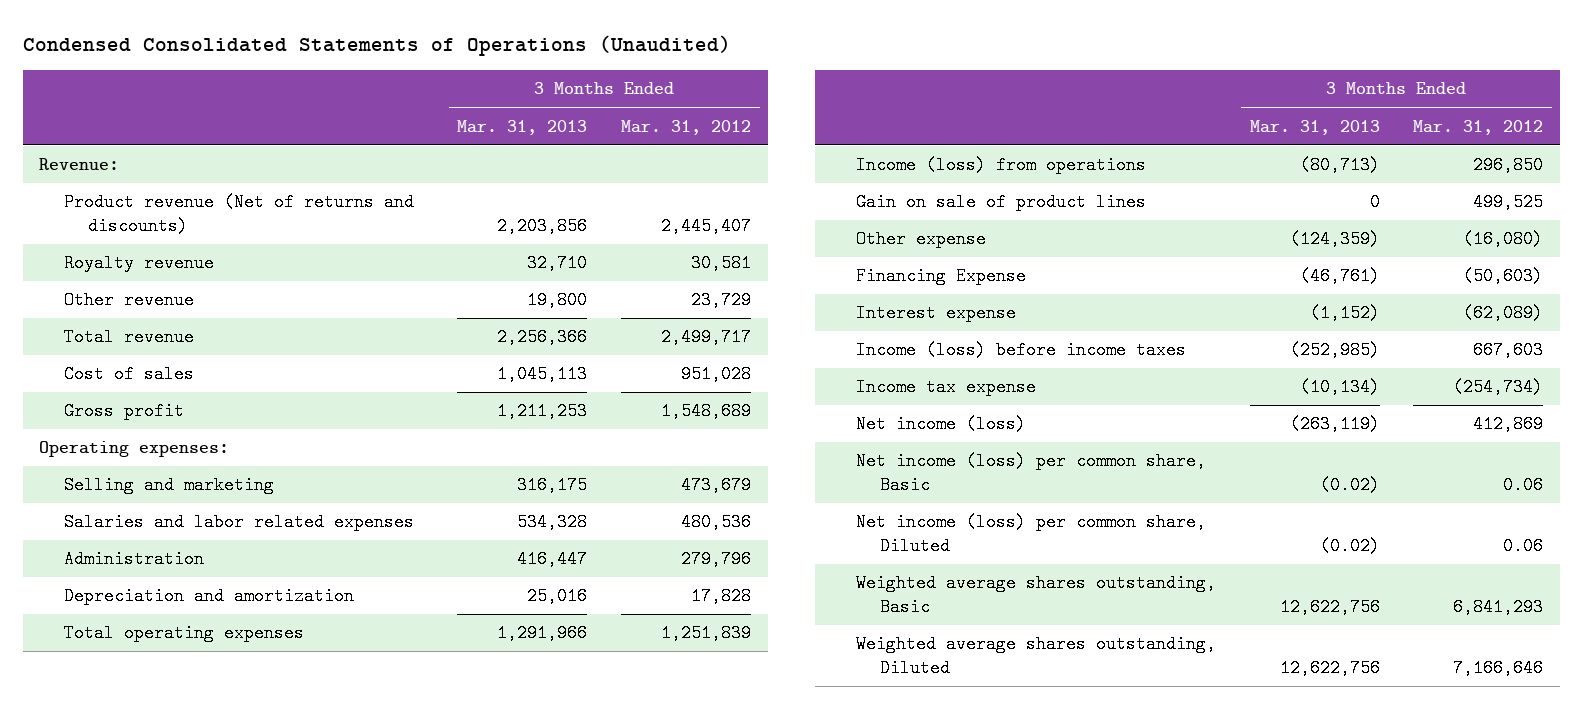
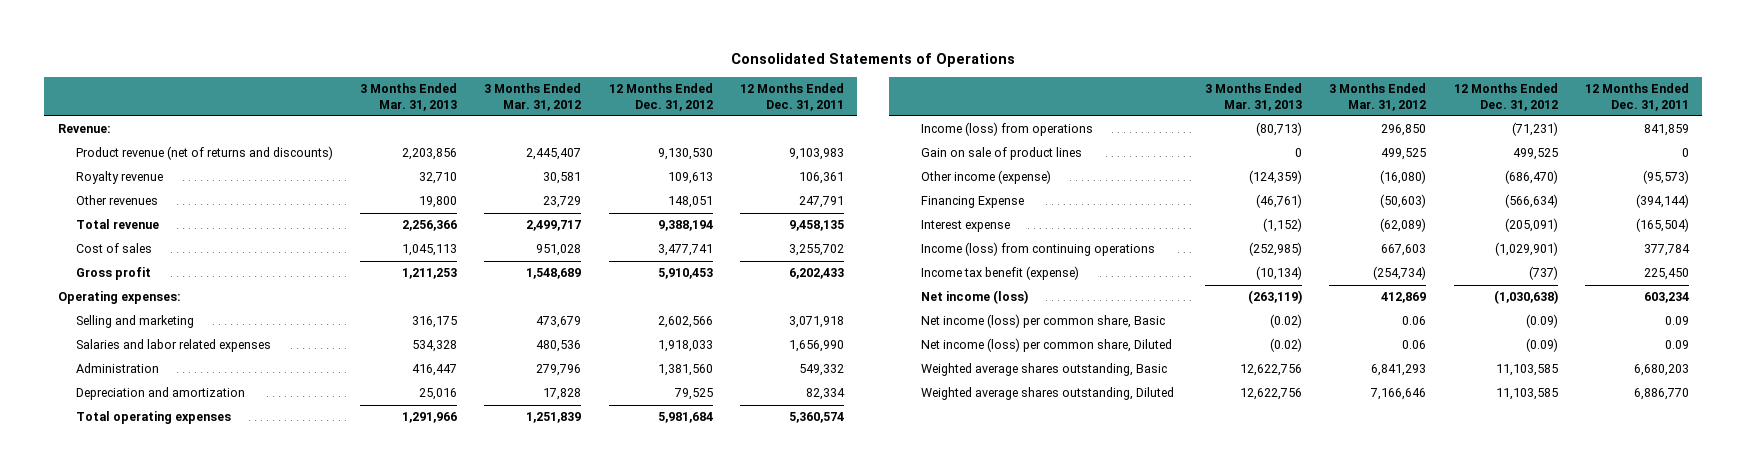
- Condensed Consolidated Statements of Operations (Unaudited)
+ Consolidated Statements of Operations
- | 3 Months Ended Mar. 31, 2013 | 3 Months Ended Mar. 31, 2012
+ | 3 Months Ended Mar. 31, 2013 | 3 Months Ended Mar. 31, 2012 | 12 Months Ended Dec. 31, 2012 | 12 Months Ended Dec. 31, 2011
- Product revenue (Net of returns and discounts) | 2,203,856 | 2,445,407
+ Product revenue (net of returns and discounts) | 2,203,856 | 2,445,407 | 9,130,530 | 9,103,983
- Other revenue | 19,800 | 23,729
+ Other revenues | 19,800 | 23,729 | 148,051 | 247,791
- Other expense | (124,359) | (16,080)
+ Other income (expense) | (124,359) | (16,080) | (686,470) | (95,573)
- Income (loss) before income taxes | (252,985) | 667,603
- Income tax expense | (10,134) | (254,734)
+ Income (loss) from continuing operations | (252,985) | 667,603 | (1,029,901) | 377,784
+ Income tax benefit (expense) | (10,134) | (254,734) | (737) | 225,450

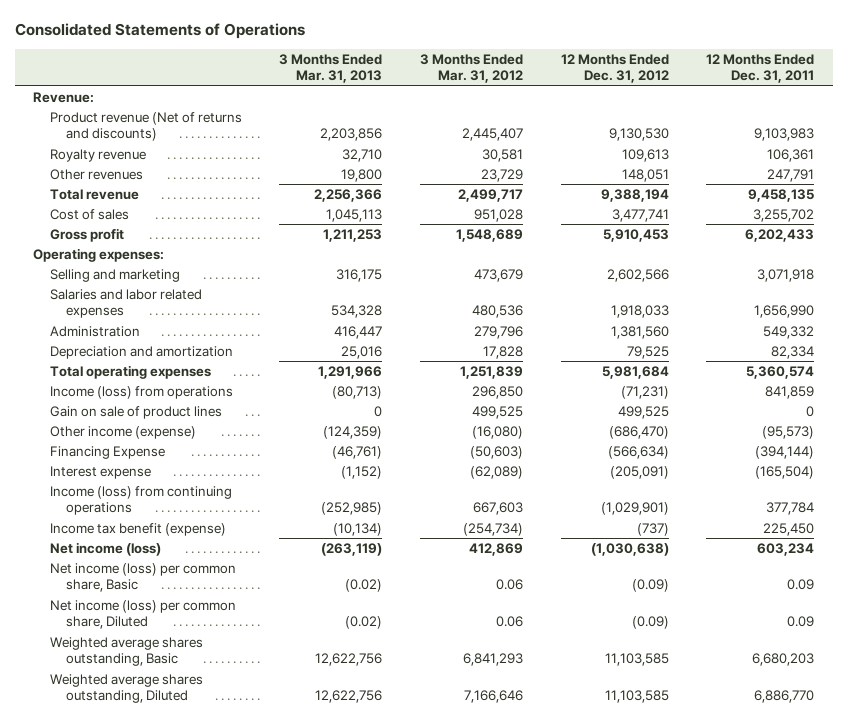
- Product revenue (net of returns and discounts) | 2,203,856 | 2,445,407 | 9,130,530 | 9,103,983
+ Product revenue (Net of returns and discounts) | 2,203,856 | 2,445,407 | 9,130,530 | 9,103,983

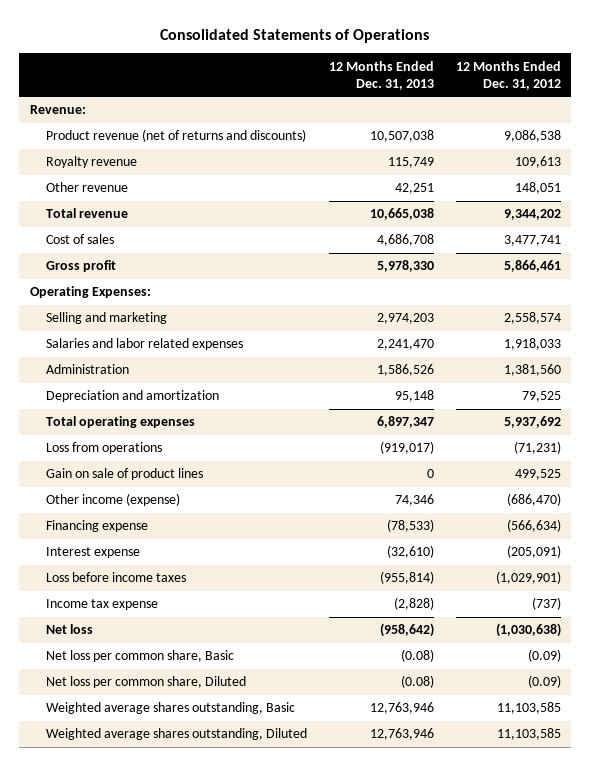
- | 3 Months Ended Mar. 31, 2013 | 3 Months Ended Mar. 31, 2012 | 12 Months Ended Dec. 31, 2012 | 12 Months Ended Dec. 31, 2011
+ | 12 Months Ended Dec. 31, 2013 | 12 Months Ended Dec. 31, 2012
- Product revenue (Net of returns and discounts) | 2,203,856 | 2,445,407 | 9,130,530 | 9,103,983
+ Product revenue (net of returns and discounts) | 10,507,038 | 9,086,538
- Other revenues | 19,800 | 23,729 | 148,051 | 247,791
- Total revenue | 2,256,366 | 2,499,717 | 9,388,194 | 9,458,135
+ Other revenue | 42,251 | 148,051
+ Total revenue | 10,665,038 | 9,344,202
- Gross profit | 1,211,253 | 1,548,689 | 5,910,453 | 6,202,433
- Operating expenses:
- Selling and marketing | 316,175 | 473,679 | 2,602,566 | 3,071,918
+ Gross profit | 5,978,330 | 5,866,461
+ Operating Expenses:
+ Selling and marketing | 2,974,203 | 2,558,574
- Total operating expenses | 1,291,966 | 1,251,839 | 5,981,684 | 5,360,574
- Income (loss) from operations | (80,713) | 296,850 | (71,231) | 841,859
+ Total operating expenses | 6,897,347 | 5,937,692
+ Loss from operations | (919,017) | (71,231)
- Financing Expense | (46,761) | (50,603) | (566,634) | (394,144)
+ Financing expense | (78,533) | (566,634)
- Income (loss) from continuing operations | (252,985) | 667,603 | (1,029,901) | 377,784
- Income tax benefit (expense) | (10,134) | (254,734) | (737) | 225,450
- Net income (loss) | (263,119) | 412,869 | (1,030,638) | 603,234
- Net income (loss) per common share, Basic | (0.02) | 0.06 | (0.09) | 0.09
- Net income (loss) per common share, Diluted | (0.02) | 0.06 | (0.09) | 0.09
+ Loss before income taxes | (955,814) | (1,029,901)
+ Income tax expense | (2,828) | (737)
+ Net loss | (958,642) | (1,030,638)
+ Net loss per common share, Basic | (0.08) | (0.09)
+ Net loss per common share, Diluted | (0.08) | (0.09)

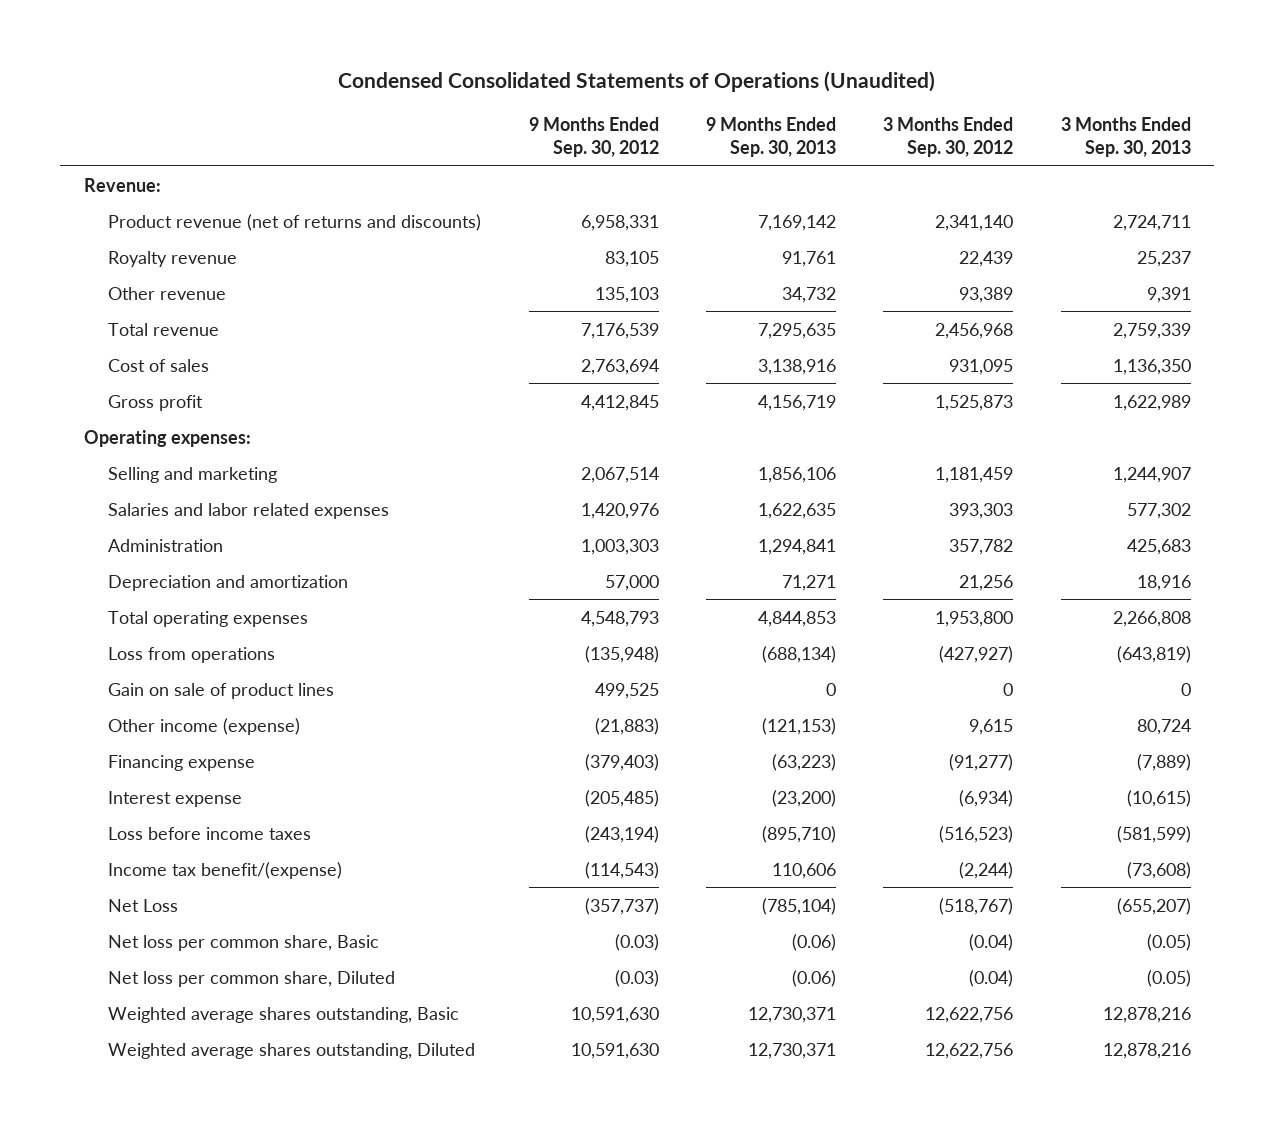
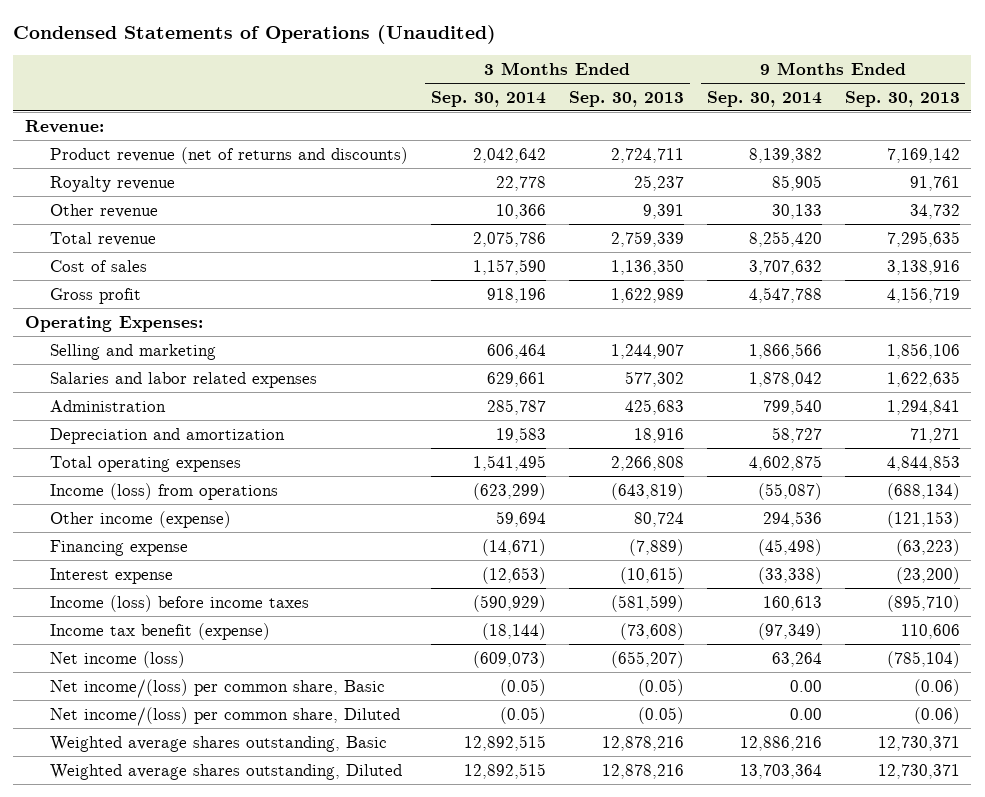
- Condensed Consolidated Statements of Operations (Unaudited)
+ Condensed Statements of Operations (Unaudited)
- | 9 Months Ended Sep. 30, 2012 | 9 Months Ended Sep. 30, 2013 | 3 Months Ended Sep. 30, 2012 | 3 Months Ended Sep. 30, 2013
+ | 3 Months Ended Sep. 30, 2014 | 3 Months Ended Sep. 30, 2013 | 9 Months Ended Sep. 30, 2014 | 9 Months Ended Sep. 30, 2013
- Operating expenses:
+ Operating Expenses:
- Loss from operations | (135,948) | (688,134) | (427,927) | (643,819)
- Gain on sale of product lines | 499,525 | 0 | 0 | 0
+ Income (loss) from operations | (623,299) | (643,819) | (55,087) | (688,134)
- Loss before income taxes | (243,194) | (895,710) | (516,523) | (581,599)
- Income tax benefit/(expense) | (114,543) | 110,606 | (2,244) | (73,608)
- Net Loss | (357,737) | (785,104) | (518,767) | (655,207)
- Net loss per common share, Basic | (0.03) | (0.06) | (0.04) | (0.05)
- Net loss per common share, Diluted | (0.03) | (0.06) | (0.04) | (0.05)
+ Income (loss) before income taxes | (590,929) | (581,599) | 160,613 | (895,710)
+ Income tax benefit (expense) | (18,144) | (73,608) | (97,349) | 110,606
+ Net income (loss) | (609,073) | (655,207) | 63,264 | (785,104)
+ Net income/(loss) per common share, Basic | (0.05) | (0.05) | 0.00 | (0.06)
+ Net income/(loss) per common share, Diluted | (0.05) | (0.05) | 0.00 | (0.06)

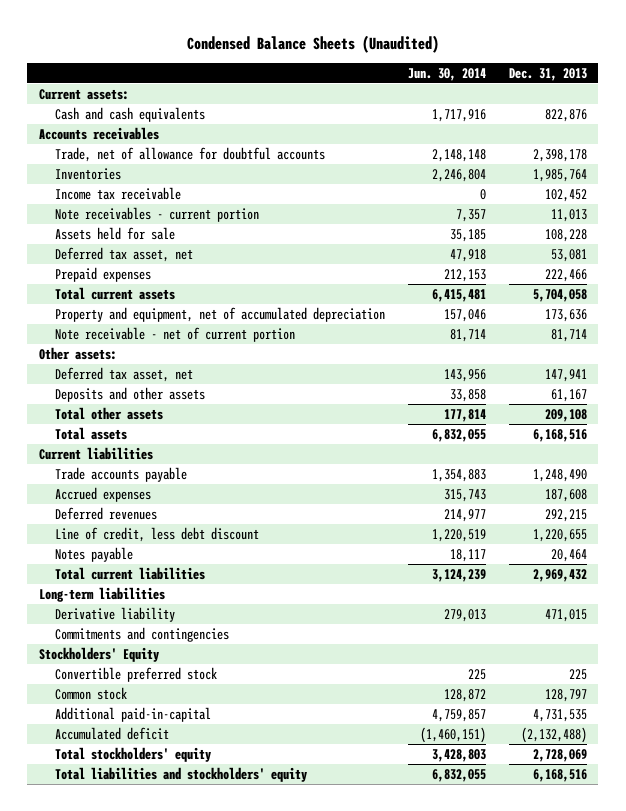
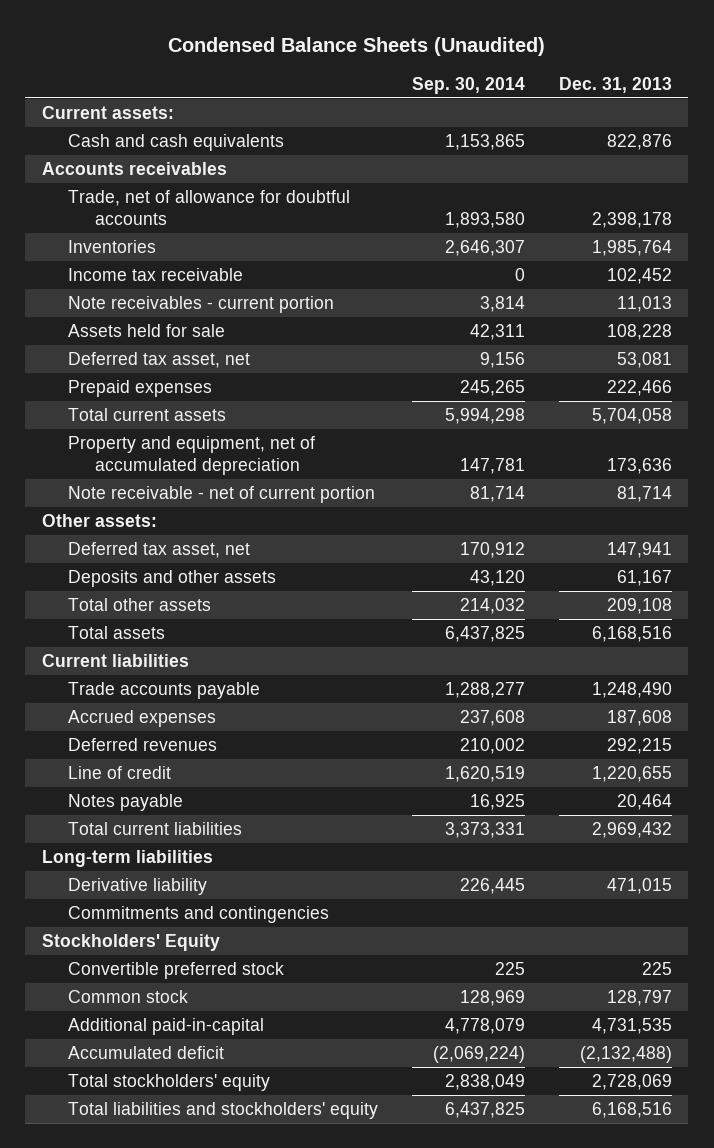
- | Jun. 30, 2014 | Dec. 31, 2013
+ | Sep. 30, 2014 | Dec. 31, 2013
- Line of credit, less debt discount | 1,220,519 | 1,220,655
+ Line of credit | 1,620,519 | 1,220,655

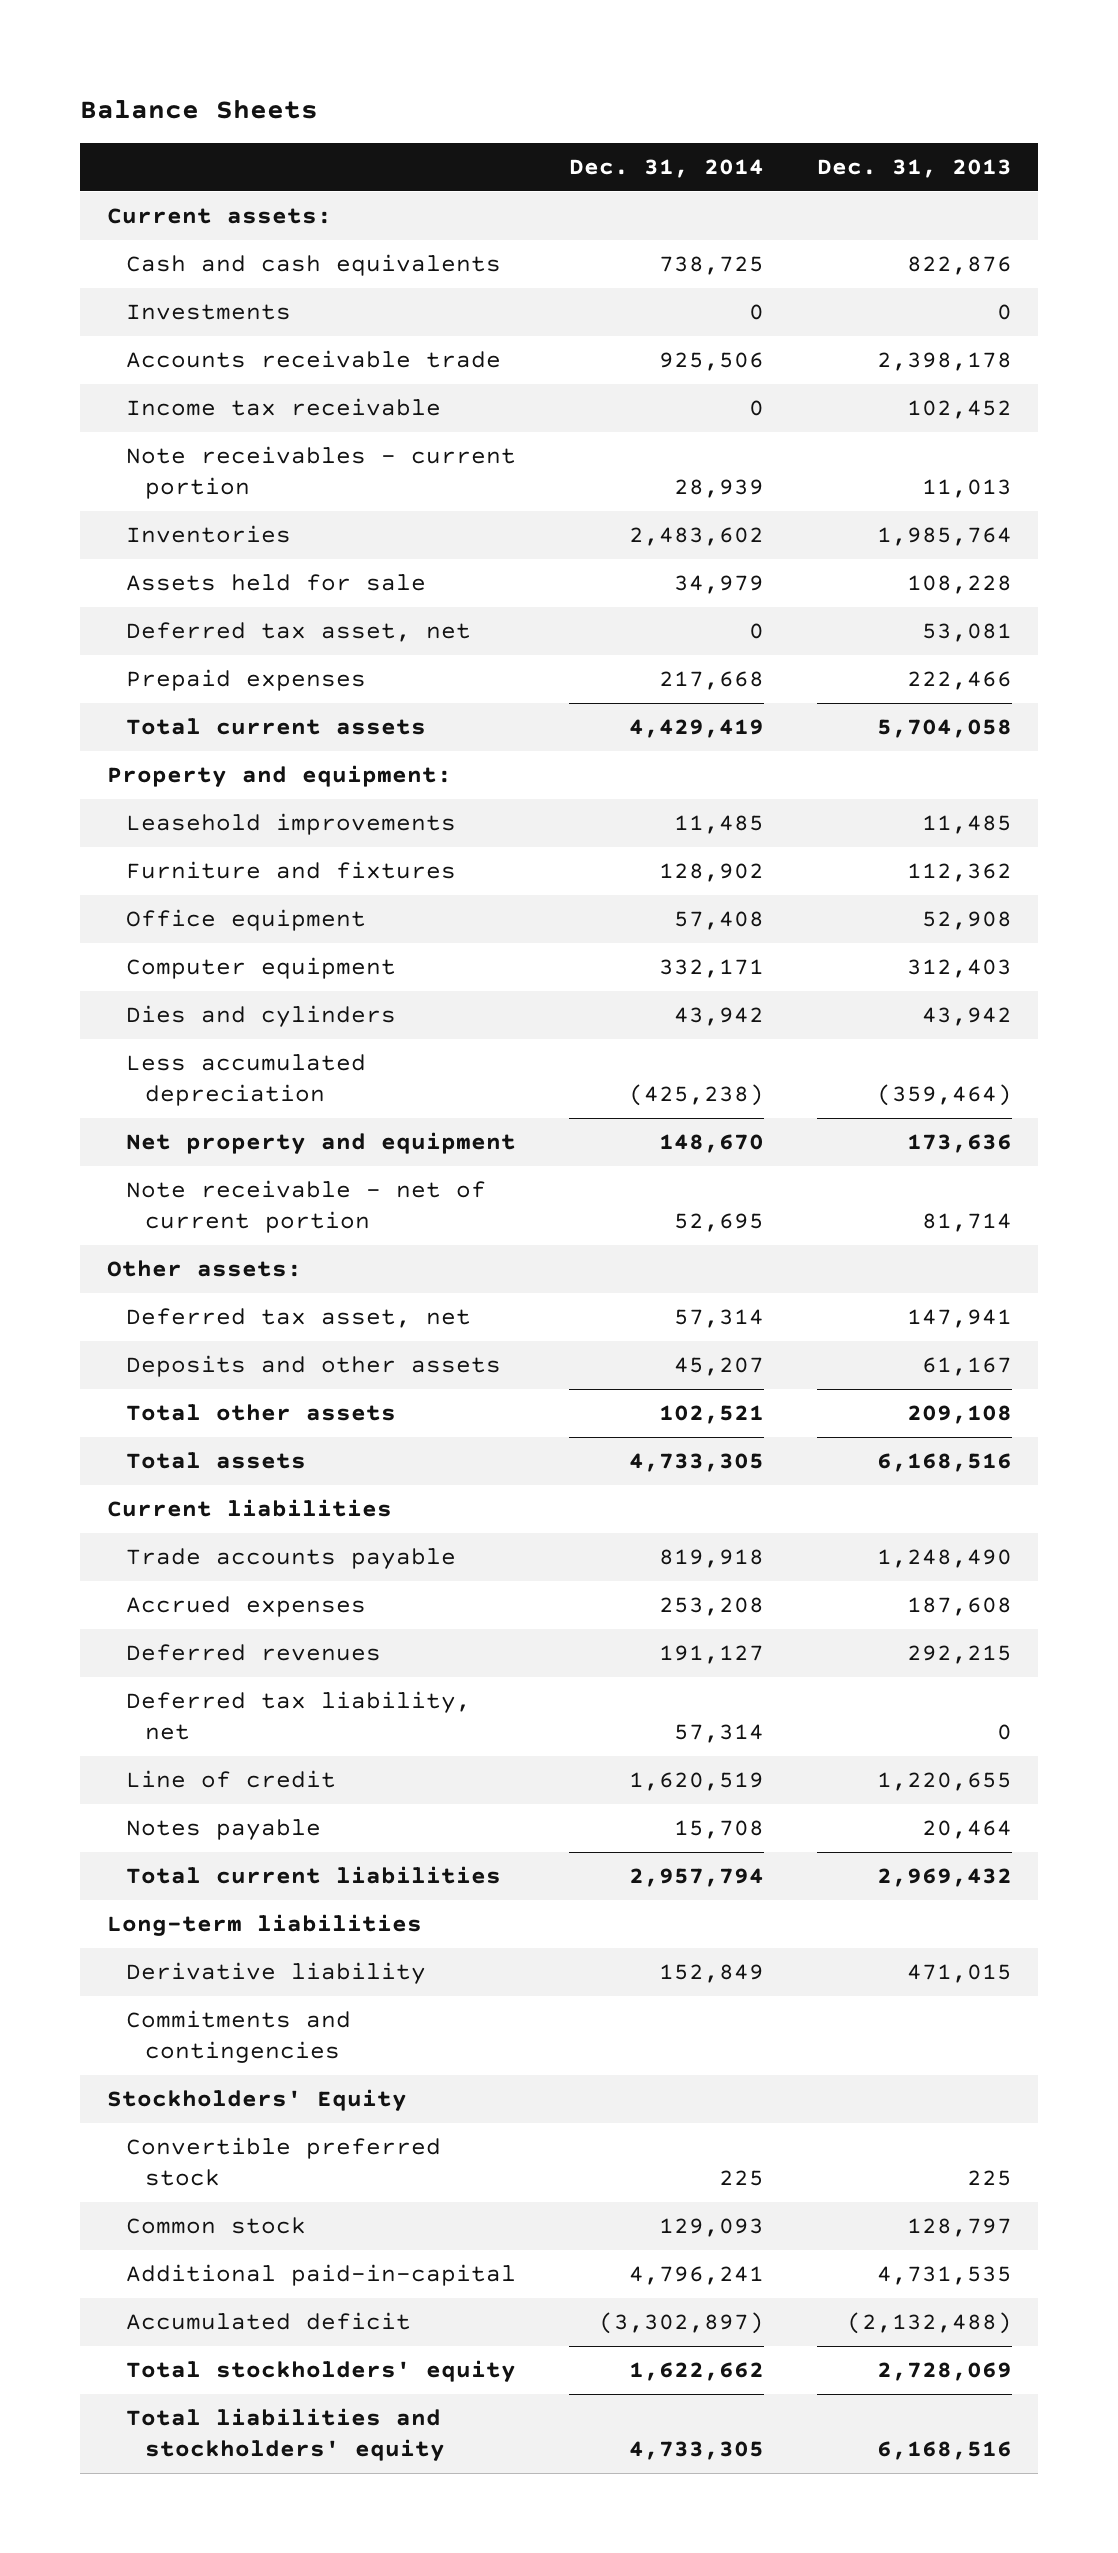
- Condensed Balance Sheets (Unaudited)
+ Balance Sheets
- | Sep. 30, 2014 | Dec. 31, 2013
+ | Dec. 31, 2014 | Dec. 31, 2013
- Accounts receivables
- Trade, net of allowance for doubtful accounts | 1,893,580 | 2,398,178
+ Investments | 0 | 0
+ Accounts receivable trade | 925,506 | 2,398,178
moved down: Inventories | 2,483,602 | 1,985,764
- Property and equipment, net of accumulated depreciation | 147,781 | 173,636
+ Property and equipment:
+ Leasehold improvements | 11,485 | 11,485
+ Furniture and fixtures | 128,902 | 112,362
+ Office equipment | 57,408 | 52,908
+ Computer equipment | 332,171 | 312,403
+ Dies and cylinders | 43,942 | 43,942
+ Less accumulated depreciation | (425,238) | (359,464)
+ Net property and equipment | 148,670 | 173,636
+ Deferred tax liability, net | 57,314 | 0

